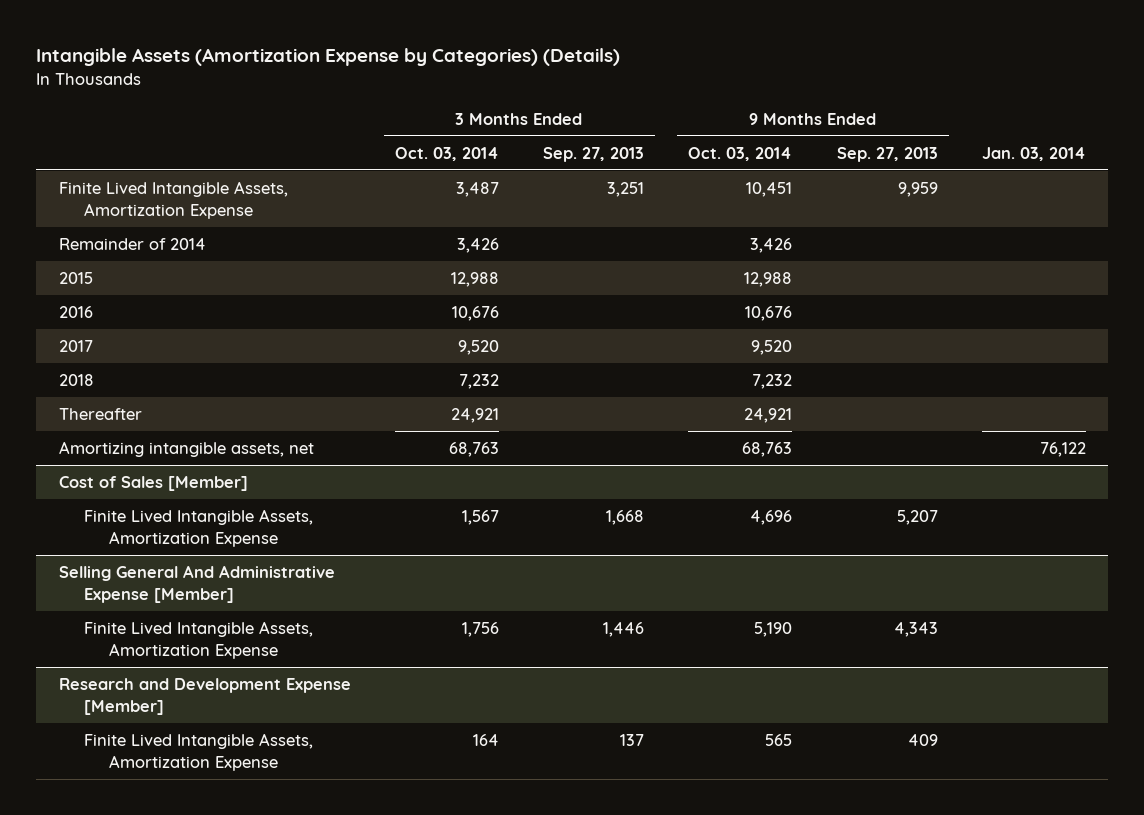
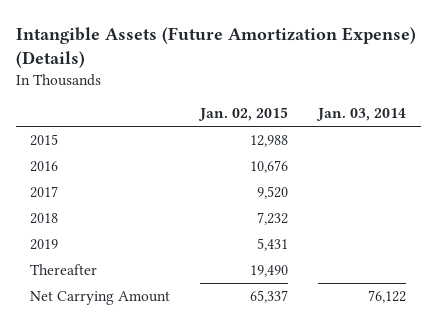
- Intangible Assets (Amortization Expense by Categories) (Details)
+ Intangible Assets (Future Amortization Expense) (Details)
- | 3 Months Ended Oct. 03, 2014 | 3 Months Ended Sep. 27, 2013 | 9 Months Ended Oct. 03, 2014 | 9 Months Ended Sep. 27, 2013 | Jan. 03, 2014
+ | Jan. 02, 2015 | Jan. 03, 2014
- Finite Lived Intangible Assets, Amortization Expense | 3,487 | 3,251 | 10,451 | 9,959 |
- Remainder of 2014 | 3,426 | | 3,426 | |
+ 2019 | 5,431 |
- Amortizing intangible assets, net | 68,763 | | 68,763 | | 76,122
- Cost of Sales [Member]
- Finite Lived Intangible Assets, Amortization Expense | 1,567 | 1,668 | 4,696 | 5,207 |
- Selling General And Administrative Expense [Member]
- Finite Lived Intangible Assets, Amortization Expense | 1,756 | 1,446 | 5,190 | 4,343 |
- Research and Development Expense [Member]
- Finite Lived Intangible Assets, Amortization Expense | 164 | 137 | 565 | 409 |
+ Net Carrying Amount | 65,337 | 76,122

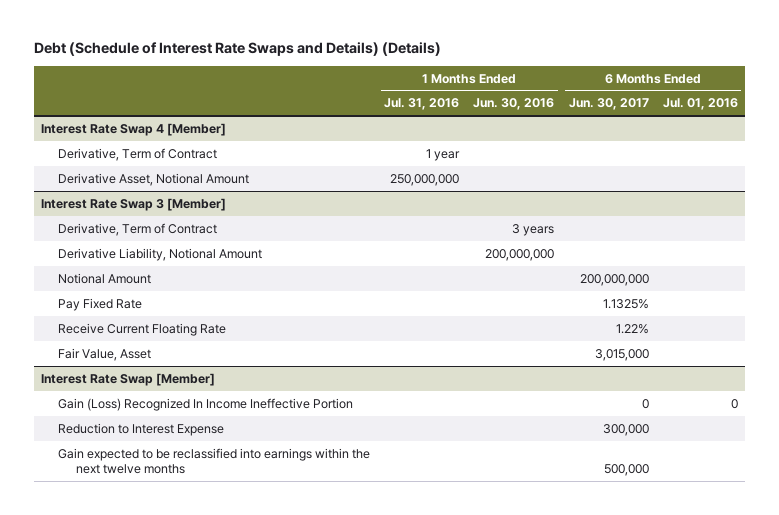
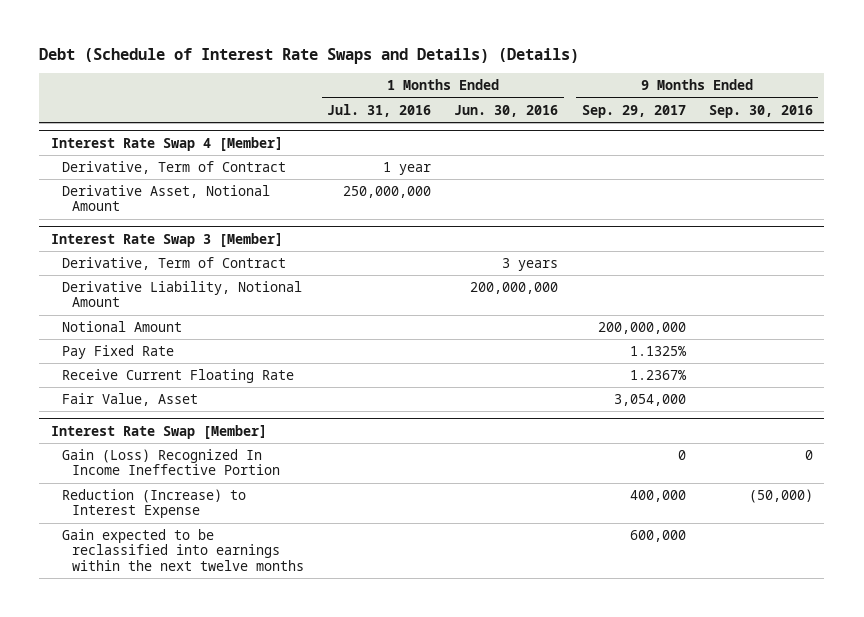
- | 1 Months Ended Jul. 31, 2016 | 1 Months Ended Jun. 30, 2016 | 6 Months Ended Jun. 30, 2017 | 6 Months Ended Jul. 01, 2016
+ | 1 Months Ended Jul. 31, 2016 | 1 Months Ended Jun. 30, 2016 | 9 Months Ended Sep. 29, 2017 | 9 Months Ended Sep. 30, 2016
@ Interest Rate Swap [Member]
- Reduction to Interest Expense | | | 300,000 |
+ Reduction (Increase) to Interest Expense | | | 400,000 | (50,000)

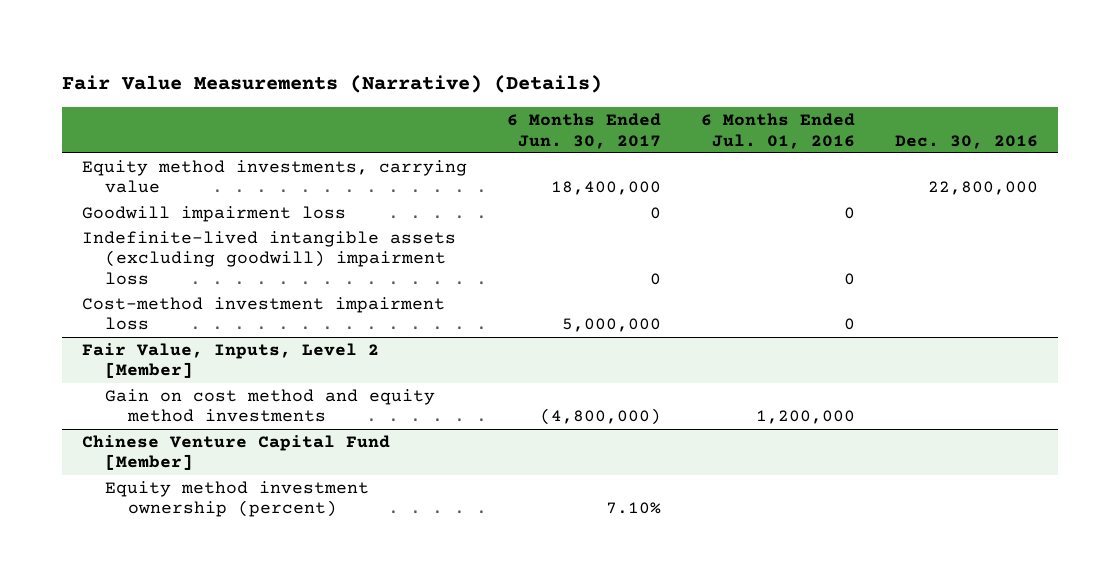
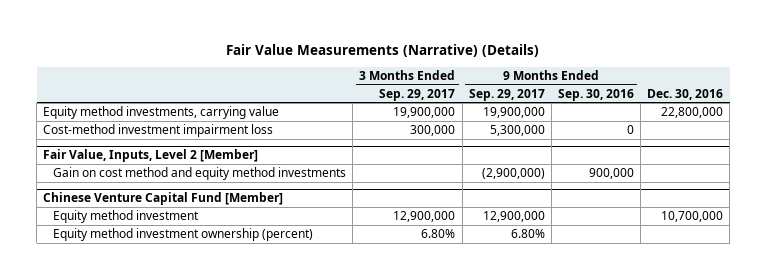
- | 6 Months Ended Jun. 30, 2017 | 6 Months Ended Jul. 01, 2016 | Dec. 30, 2016
+ | 3 Months Ended Sep. 29, 2017 | 9 Months Ended Sep. 29, 2017 | 9 Months Ended Sep. 30, 2016 | Dec. 30, 2016
- Goodwill impairment loss | 0 | 0 |
- Indefinite-lived intangible assets (excluding goodwill) impairment loss | 0 | 0 |
@ Chinese Venture Capital Fund [Member]
+ Equity method investment | 12,900,000 | 12,900,000 | | 10,700,000

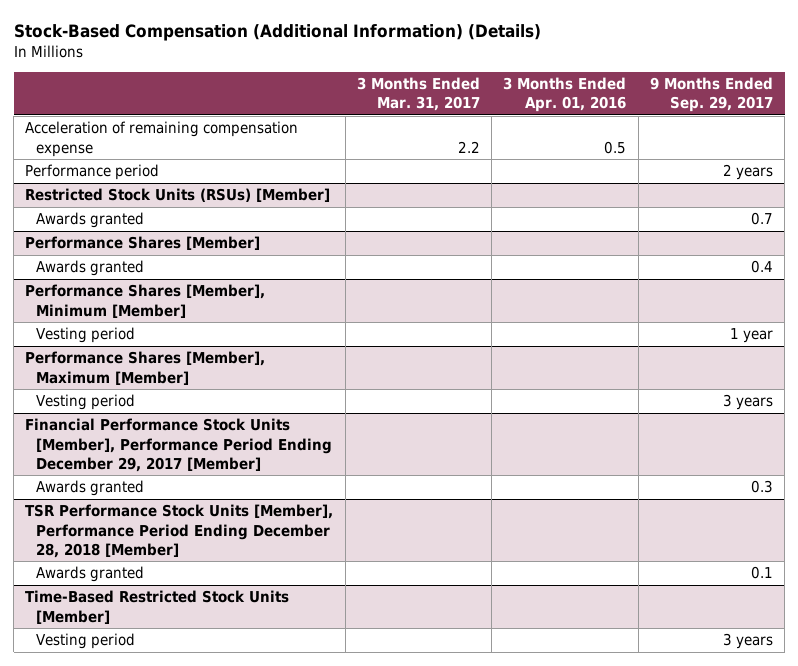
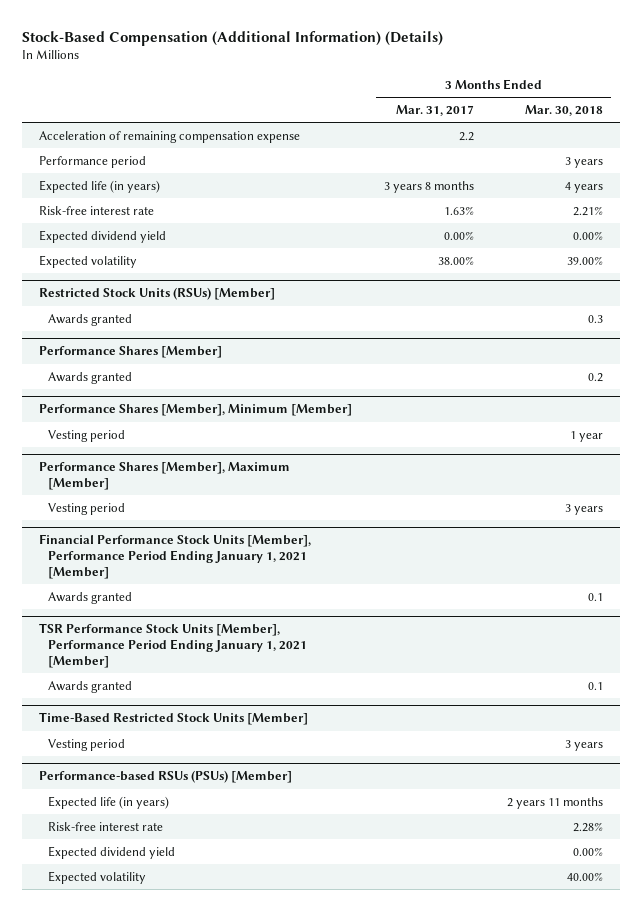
- | 3 Months Ended Mar. 31, 2017 | 3 Months Ended Apr. 01, 2016 | 9 Months Ended Sep. 29, 2017
+ | 3 Months Ended Mar. 31, 2017 | 3 Months Ended Mar. 30, 2018
+ Expected life (in years) | 3 years 8 months | 4 years
+ Risk-free interest rate | 1.63% | 2.21%
+ Expected dividend yield | 0.00% | 0.00%
+ Expected volatility | 38.00% | 39.00%
- Financial Performance Stock Units [Member], Performance Period Ending December 29, 2017 [Member]
+ Financial Performance Stock Units [Member], Performance Period Ending January 1, 2021 [Member]
- TSR Performance Stock Units [Member], Performance Period Ending December 28, 2018 [Member]
+ TSR Performance Stock Units [Member], Performance Period Ending January 1, 2021 [Member]
+ Performance-based RSUs (PSUs) [Member]
+ Expected life (in years) | | 2 years 11 months
+ Risk-free interest rate | | 2.28%
+ Expected dividend yield | | 0.00%
+ Expected volatility | | 40.00%

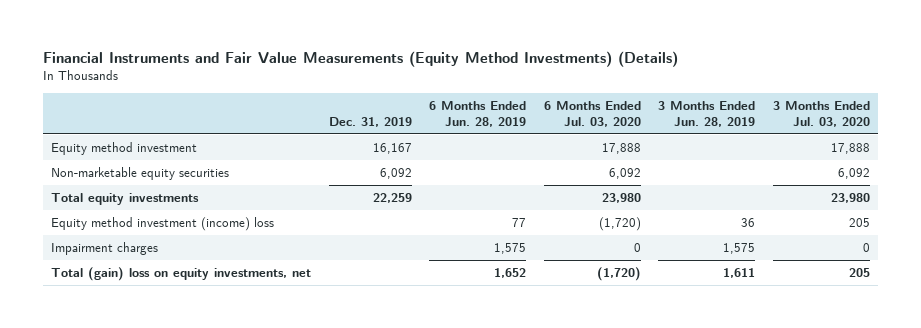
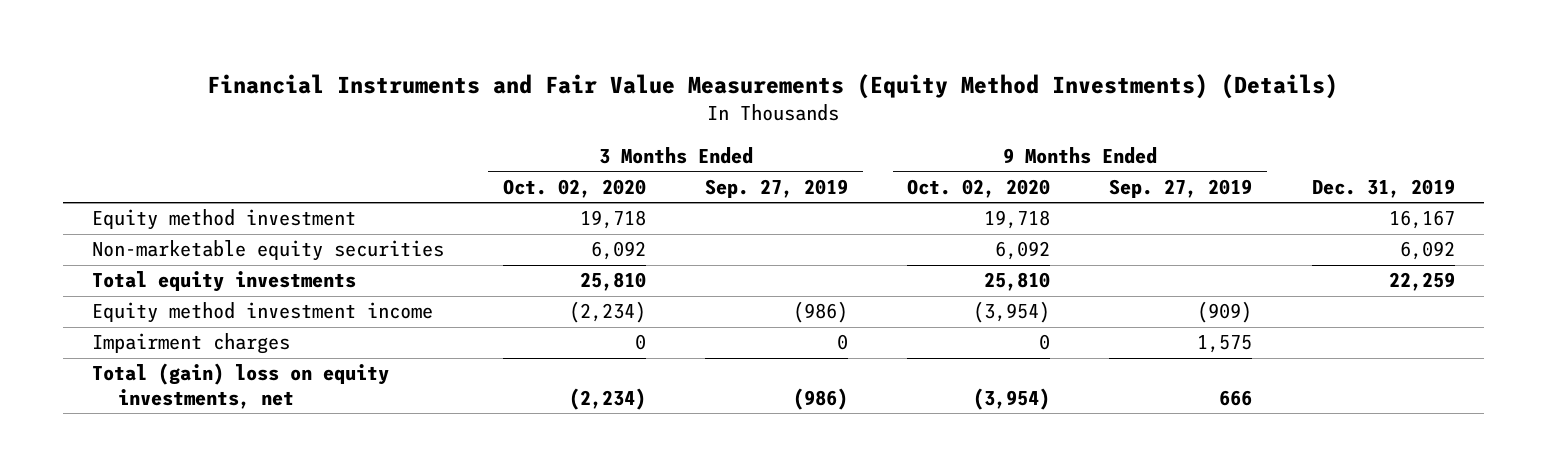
- | Dec. 31, 2019 | 6 Months Ended Jun. 28, 2019 | 6 Months Ended Jul. 03, 2020 | 3 Months Ended Jun. 28, 2019 | 3 Months Ended Jul. 03, 2020
+ | 3 Months Ended Oct. 02, 2020 | 3 Months Ended Sep. 27, 2019 | 9 Months Ended Oct. 02, 2020 | 9 Months Ended Sep. 27, 2019 | Dec. 31, 2019
- Equity method investment (income) loss | | 77 | (1,720) | 36 | 205
+ Equity method investment income | (2,234) | (986) | (3,954) | (909) |

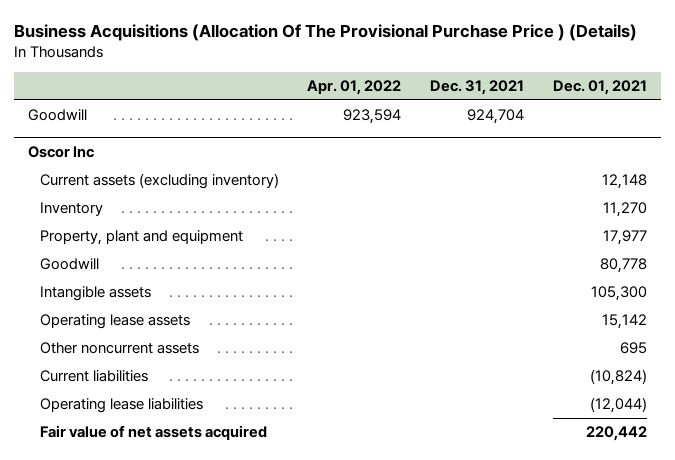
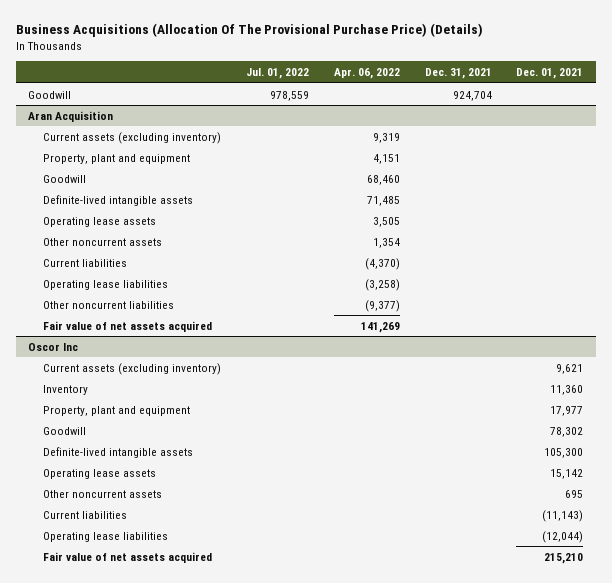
- Business Acquisitions (Allocation Of The Provisional Purchase Price ) (Details)
+ Business Acquisitions (Allocation Of The Provisional Purchase Price) (Details)
- | Apr. 01, 2022 | Dec. 31, 2021 | Dec. 01, 2021
+ | Jul. 01, 2022 | Apr. 06, 2022 | Dec. 31, 2021 | Dec. 01, 2021
+ Aran Acquisition
+ Current assets (excluding inventory) | | 9,319 | |
+ Property, plant and equipment | | 4,151 | |
+ Goodwill | | 68,460 | |
+ Definite-lived intangible assets | | 71,485 | |
+ Operating lease assets | | 3,505 | |
+ Other noncurrent assets | | 1,354 | |
+ Current liabilities | | (4,370) | |
+ Operating lease liabilities | | (3,258) | |
+ Other noncurrent liabilities | | (9,377) | |
+ Fair value of net assets acquired | | 141,269 | |
@ Oscor Inc
- Current assets (excluding inventory) | | | 12,148
- Inventory | | | 11,270
+ Current assets (excluding inventory) | | | | 9,621
+ Inventory | | | | 11,360
- Goodwill | | | 80,778
- Intangible assets | | | 105,300
+ Goodwill | | | | 78,302
+ Definite-lived intangible assets | | | | 105,300
- Current liabilities | | | (10,824)
+ Current liabilities | | | | (11,143)
- Fair value of net assets acquired | | | 220,442
+ Fair value of net assets acquired | | | | 215,210

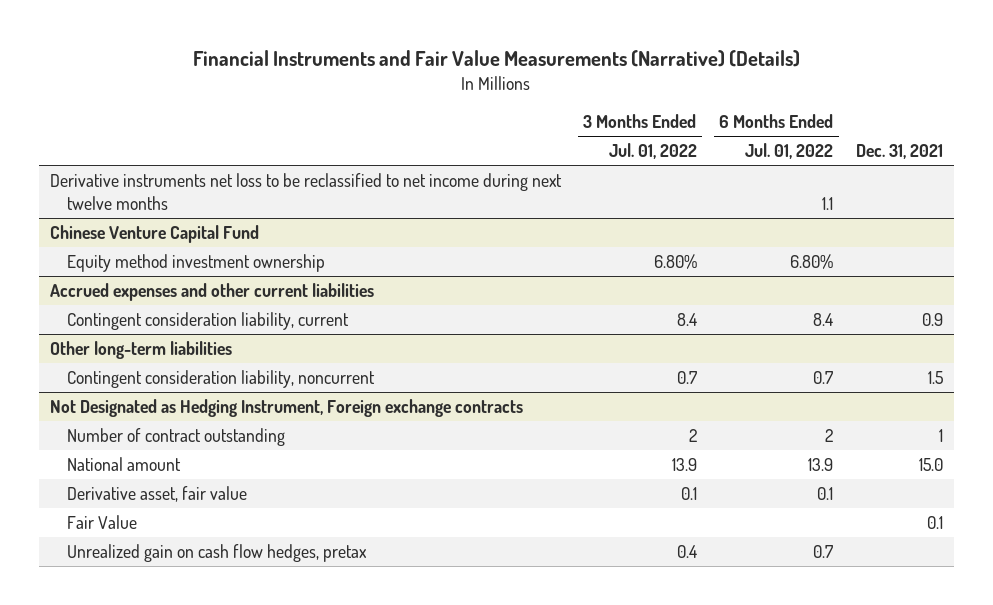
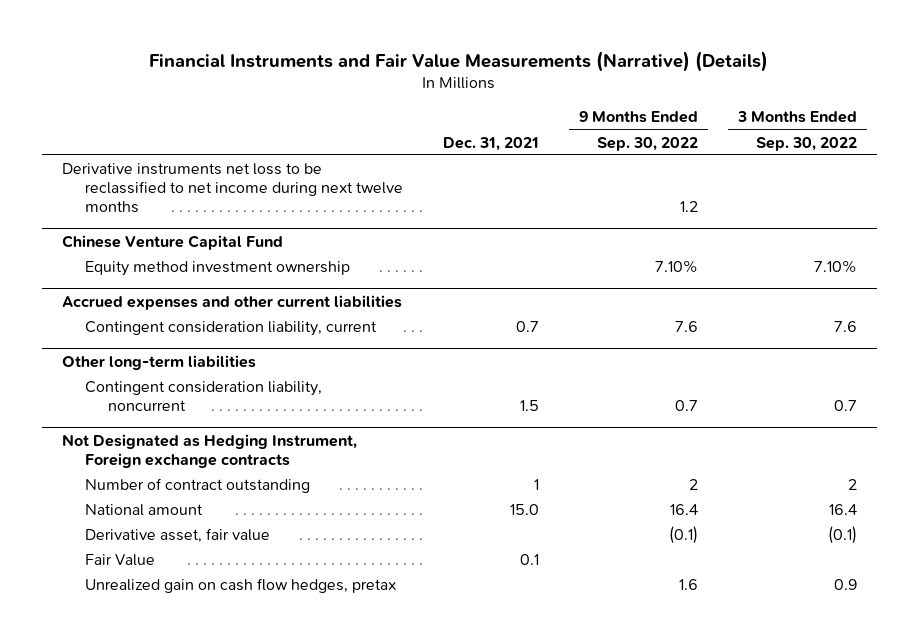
- | 3 Months Ended Jul. 01, 2022 | 6 Months Ended Jul. 01, 2022 | Dec. 31, 2021
+ | Dec. 31, 2021 | 9 Months Ended Sep. 30, 2022 | 3 Months Ended Sep. 30, 2022
@ Accrued expenses and other current liabilities
- Contingent consideration liability, current | 8.4 | 8.4 | 0.9
+ Contingent consideration liability, current | 0.7 | 7.6 | 7.6

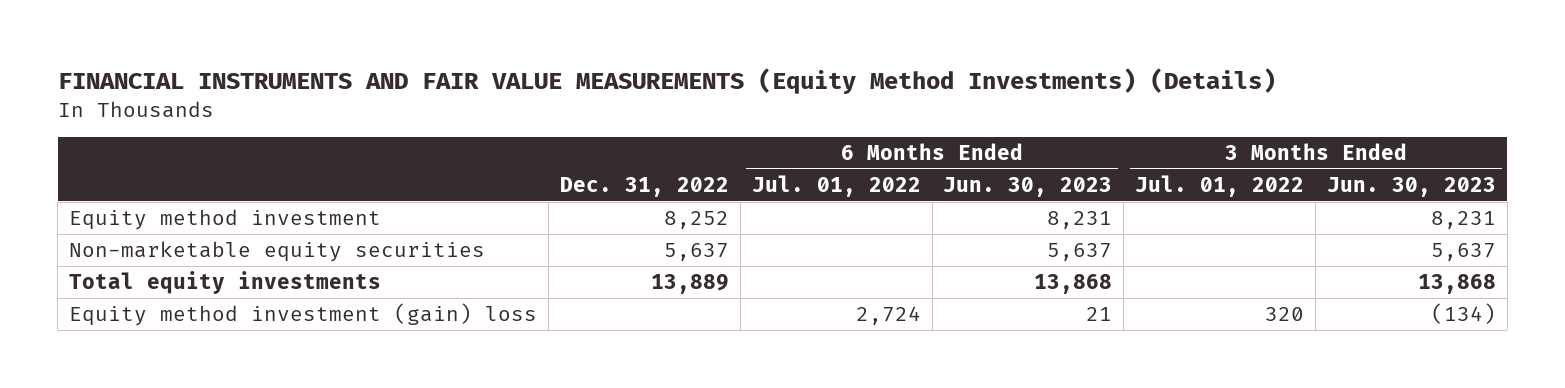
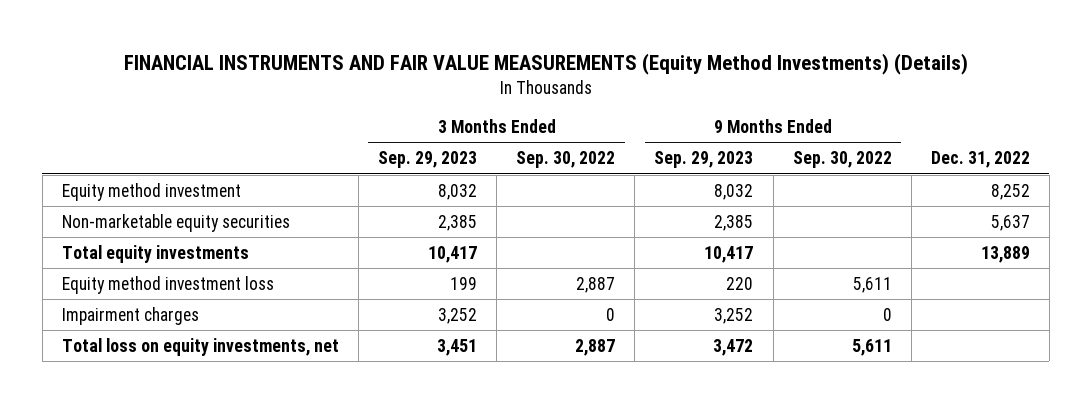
- | Dec. 31, 2022 | 6 Months Ended Jul. 01, 2022 | 6 Months Ended Jun. 30, 2023 | 3 Months Ended Jul. 01, 2022 | 3 Months Ended Jun. 30, 2023
+ | 3 Months Ended Sep. 29, 2023 | 3 Months Ended Sep. 30, 2022 | 9 Months Ended Sep. 29, 2023 | 9 Months Ended Sep. 30, 2022 | Dec. 31, 2022
- Equity method investment (gain) loss | | 2,724 | 21 | 320 | (134)
+ Equity method investment loss | 199 | 2,887 | 220 | 5,611 |
+ Impairment charges | 3,252 | 0 | 3,252 | 0 |
+ Total loss on equity investments, net | 3,451 | 2,887 | 3,472 | 5,611 |

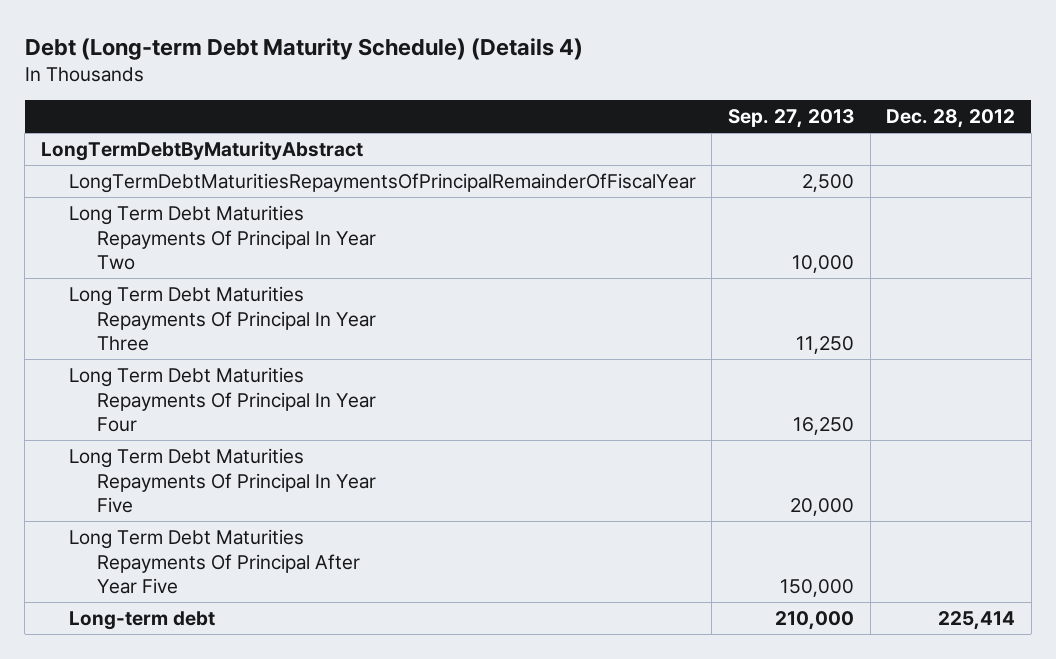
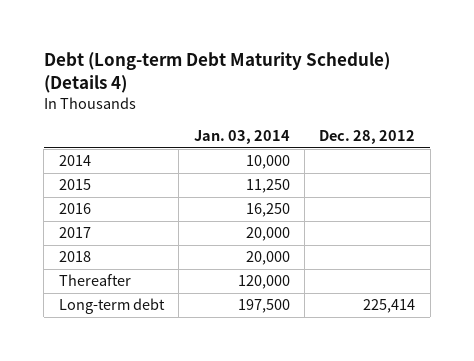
- | Sep. 27, 2013 | Dec. 28, 2012
+ | Jan. 03, 2014 | Dec. 28, 2012
- LongTermDebtByMaturityAbstract
- LongTermDebtMaturitiesRepaymentsOfPrincipalRemainderOfFiscalYear | 2,500 |
- Long Term Debt Maturities Repayments Of Principal In Year Two | 10,000 |
- Long Term Debt Maturities Repayments Of Principal In Year Three | 11,250 |
- Long Term Debt Maturities Repayments Of Principal In Year Four | 16,250 |
- Long Term Debt Maturities Repayments Of Principal In Year Five | 20,000 |
- Long Term Debt Maturities Repayments Of Principal After Year Five | 150,000 |
+ 2014 | 10,000 |
+ 2015 | 11,250 |
+ 2016 | 16,250 |
+ 2017 | 20,000 |
+ 2018 | 20,000 |
+ Thereafter | 120,000 |

